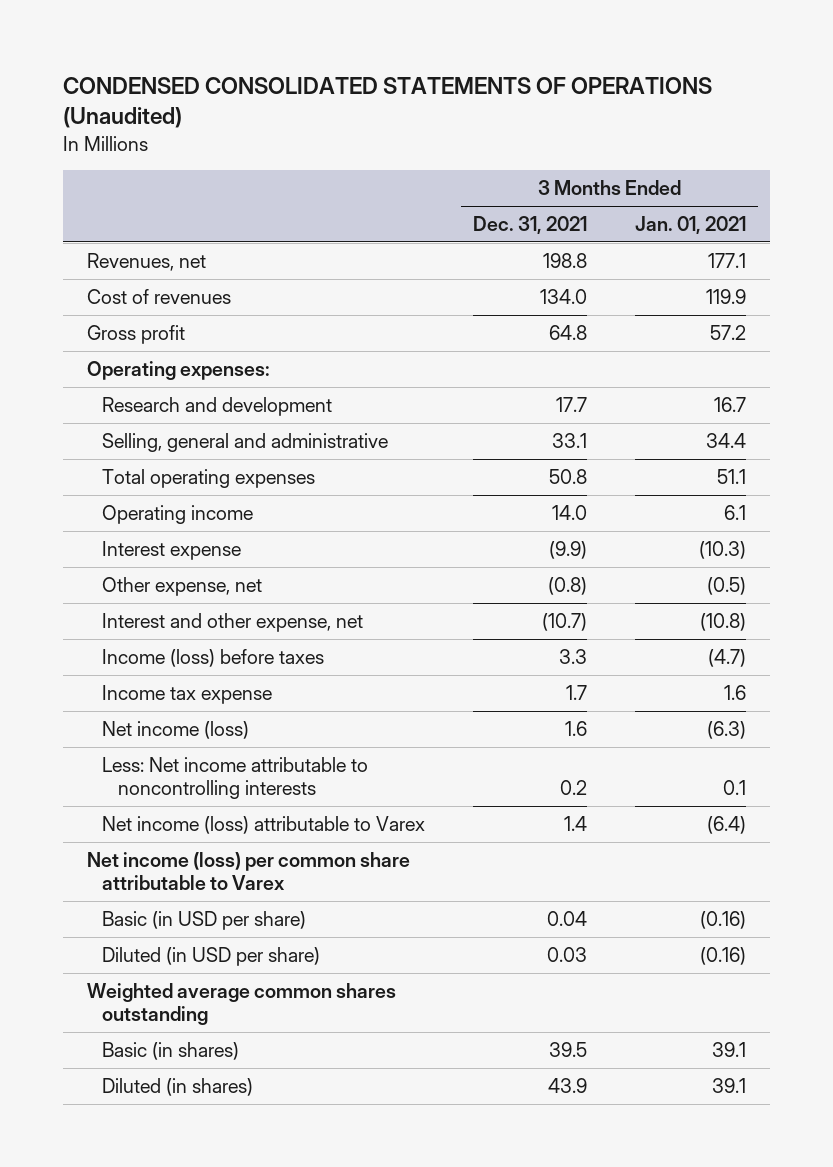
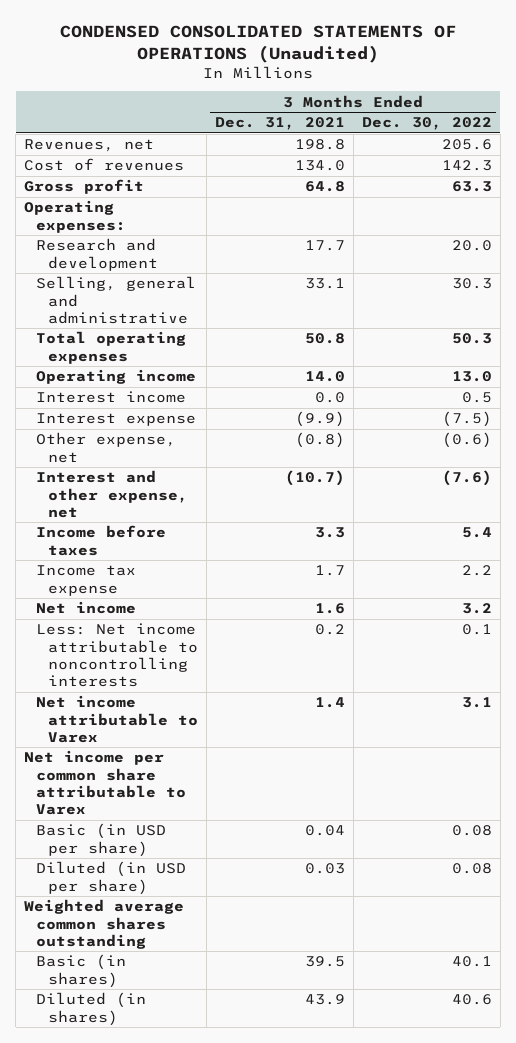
- | 3 Months Ended Dec. 31, 2021 | 3 Months Ended Jan. 01, 2021
+ | 3 Months Ended Dec. 31, 2021 | 3 Months Ended Dec. 30, 2022
+ Interest income | 0.0 | 0.5
- Income (loss) before taxes | 3.3 | (4.7)
+ Income before taxes | 3.3 | 5.4
- Net income (loss) | 1.6 | (6.3)
+ Net income | 1.6 | 3.2
- Net income (loss) attributable to Varex | 1.4 | (6.4)
- Net income (loss) per common share attributable to Varex
+ Net income attributable to Varex | 1.4 | 3.1
+ Net income per common share attributable to Varex

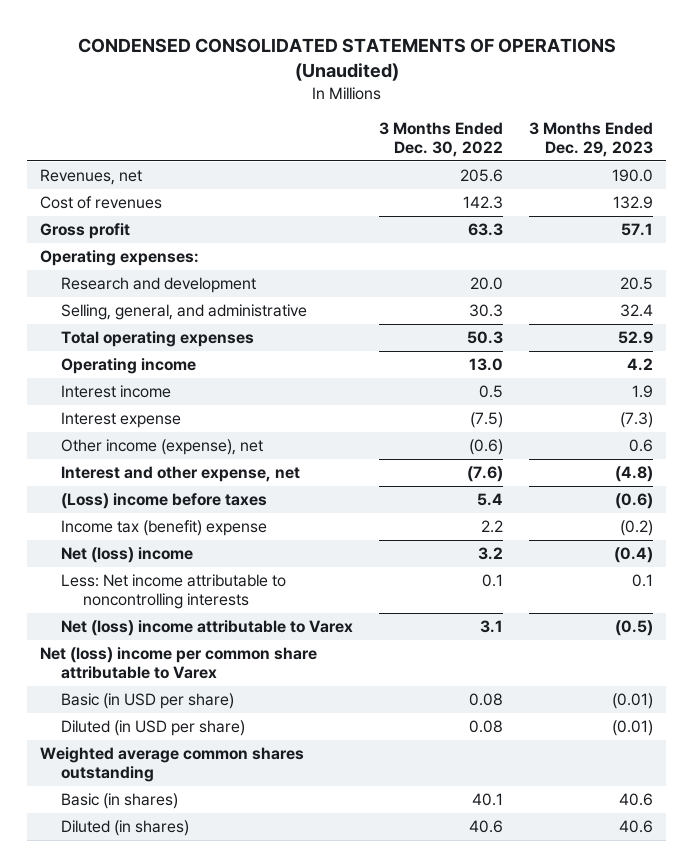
- | 3 Months Ended Dec. 31, 2021 | 3 Months Ended Dec. 30, 2022
+ | 3 Months Ended Dec. 30, 2022 | 3 Months Ended Dec. 29, 2023
- Selling, general and administrative | 33.1 | 30.3
+ Selling, general, and administrative | 30.3 | 32.4
- Other expense, net | (0.8) | (0.6)
+ Other income (expense), net | (0.6) | 0.6
- Income before taxes | 3.3 | 5.4
- Income tax expense | 1.7 | 2.2
- Net income | 1.6 | 3.2
+ (Loss) income before taxes | 5.4 | (0.6)
+ Income tax (benefit) expense | 2.2 | (0.2)
+ Net (loss) income | 3.2 | (0.4)
- Net income attributable to Varex | 1.4 | 3.1
- Net income per common share attributable to Varex
+ Net (loss) income attributable to Varex | 3.1 | (0.5)
+ Net (loss) income per common share attributable to Varex

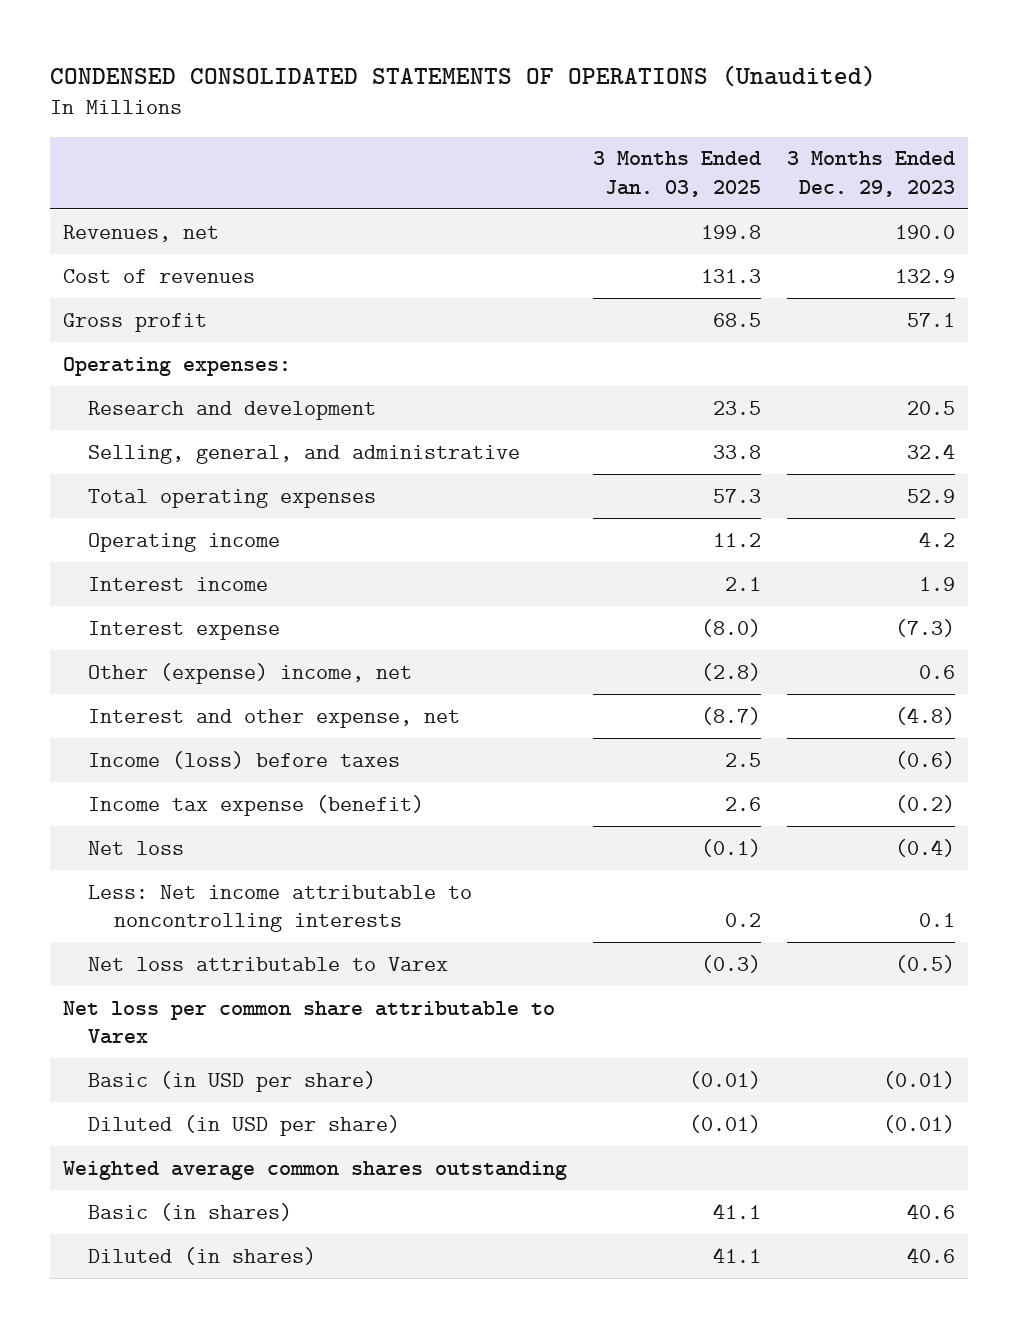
- | 3 Months Ended Dec. 30, 2022 | 3 Months Ended Dec. 29, 2023
+ | 3 Months Ended Jan. 03, 2025 | 3 Months Ended Dec. 29, 2023
- Other income (expense), net | (0.6) | 0.6
+ Other (expense) income, net | (2.8) | 0.6
- (Loss) income before taxes | 5.4 | (0.6)
- Income tax (benefit) expense | 2.2 | (0.2)
- Net (loss) income | 3.2 | (0.4)
+ Income (loss) before taxes | 2.5 | (0.6)
+ Income tax expense (benefit) | 2.6 | (0.2)
+ Net loss | (0.1) | (0.4)
- Net (loss) income attributable to Varex | 3.1 | (0.5)
- Net (loss) income per common share attributable to Varex
+ Net loss attributable to Varex | (0.3) | (0.5)
+ Net loss per common share attributable to Varex

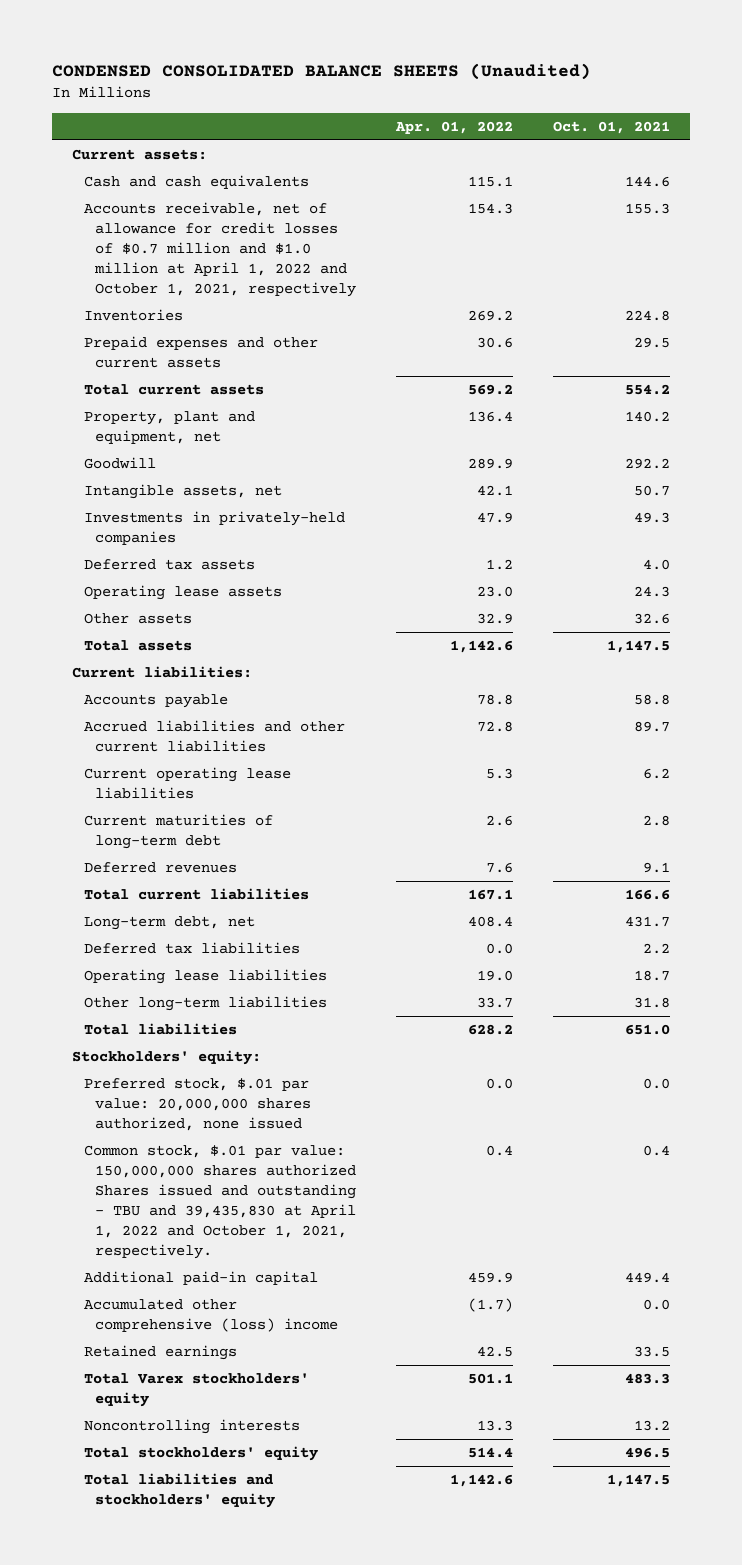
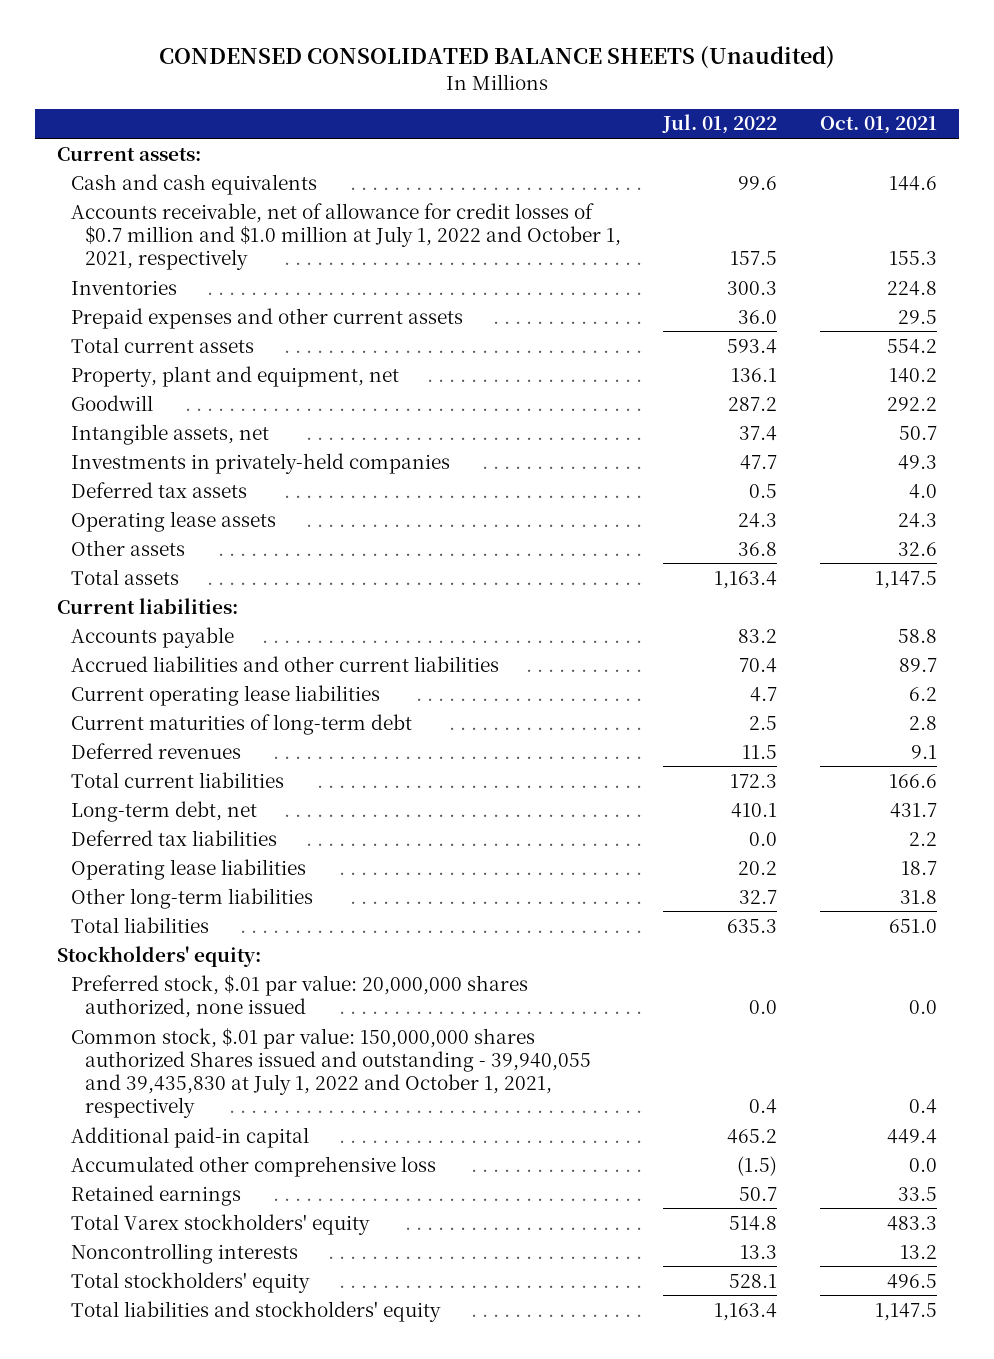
- | Apr. 01, 2022 | Oct. 01, 2021
+ | Jul. 01, 2022 | Oct. 01, 2021
- Accounts receivable, net of allowance for credit losses of $0.7 million and $1.0 million at April 1, 2022 and October 1, 2021, respectively | 154.3 | 155.3
+ Accounts receivable, net of allowance for credit losses of $0.7 million and $1.0 million at July 1, 2022 and October 1, 2021, respectively | 157.5 | 155.3
- Common stock, $.01 par value: 150,000,000 shares authorized Shares issued and outstanding - TBU and 39,435,830 at April 1, 2022 and October 1, 2021, respectively. | 0.4 | 0.4
+ Common stock, $.01 par value: 150,000,000 shares authorized Shares issued and outstanding - 39,940,055 and 39,435,830 at July 1, 2022 and October 1, 2021, respectively | 0.4 | 0.4
- Accumulated other comprehensive (loss) income | (1.7) | 0.0
+ Accumulated other comprehensive loss | (1.5) | 0.0

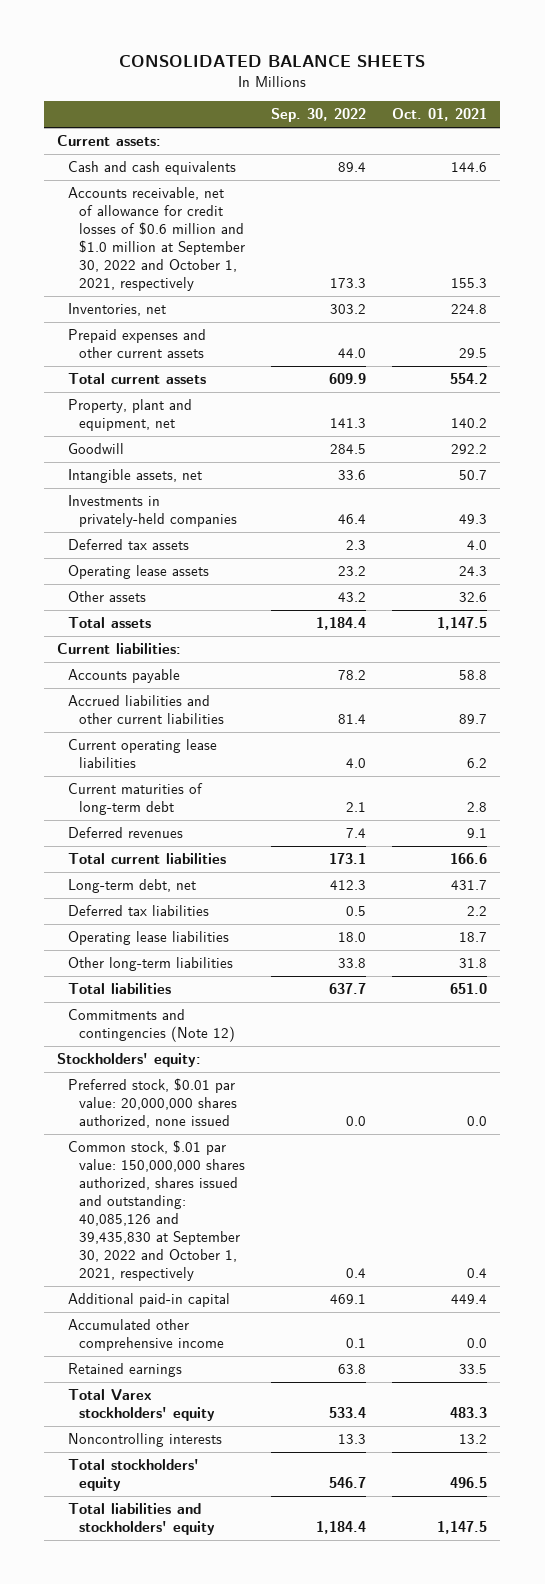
- CONDENSED CONSOLIDATED BALANCE SHEETS (Unaudited)
+ CONSOLIDATED BALANCE SHEETS
- | Jul. 01, 2022 | Oct. 01, 2021
+ | Sep. 30, 2022 | Oct. 01, 2021
- Accounts receivable, net of allowance for credit losses of $0.7 million and $1.0 million at July 1, 2022 and October 1, 2021, respectively | 157.5 | 155.3
- Inventories | 300.3 | 224.8
+ Accounts receivable, net of allowance for credit losses of $0.6 million and $1.0 million at September 30, 2022 and October 1, 2021, respectively | 173.3 | 155.3
+ Inventories, net | 303.2 | 224.8
+ Commitments and contingencies (Note 12)
- Preferred stock, $.01 par value: 20,000,000 shares authorized, none issued | 0.0 | 0.0
- Common stock, $.01 par value: 150,000,000 shares authorized Shares issued and outstanding - 39,940,055 and 39,435,830 at July 1, 2022 and October 1, 2021, respectively | 0.4 | 0.4
+ Preferred stock, $0.01 par value: 20,000,000 shares authorized, none issued | 0.0 | 0.0
+ Common stock, $.01 par value: 150,000,000 shares authorized, shares issued and outstanding: 40,085,126 and 39,435,830 at September 30, 2022 and October 1, 2021, respectively | 0.4 | 0.4
- Accumulated other comprehensive loss | (1.5) | 0.0
+ Accumulated other comprehensive income | 0.1 | 0.0

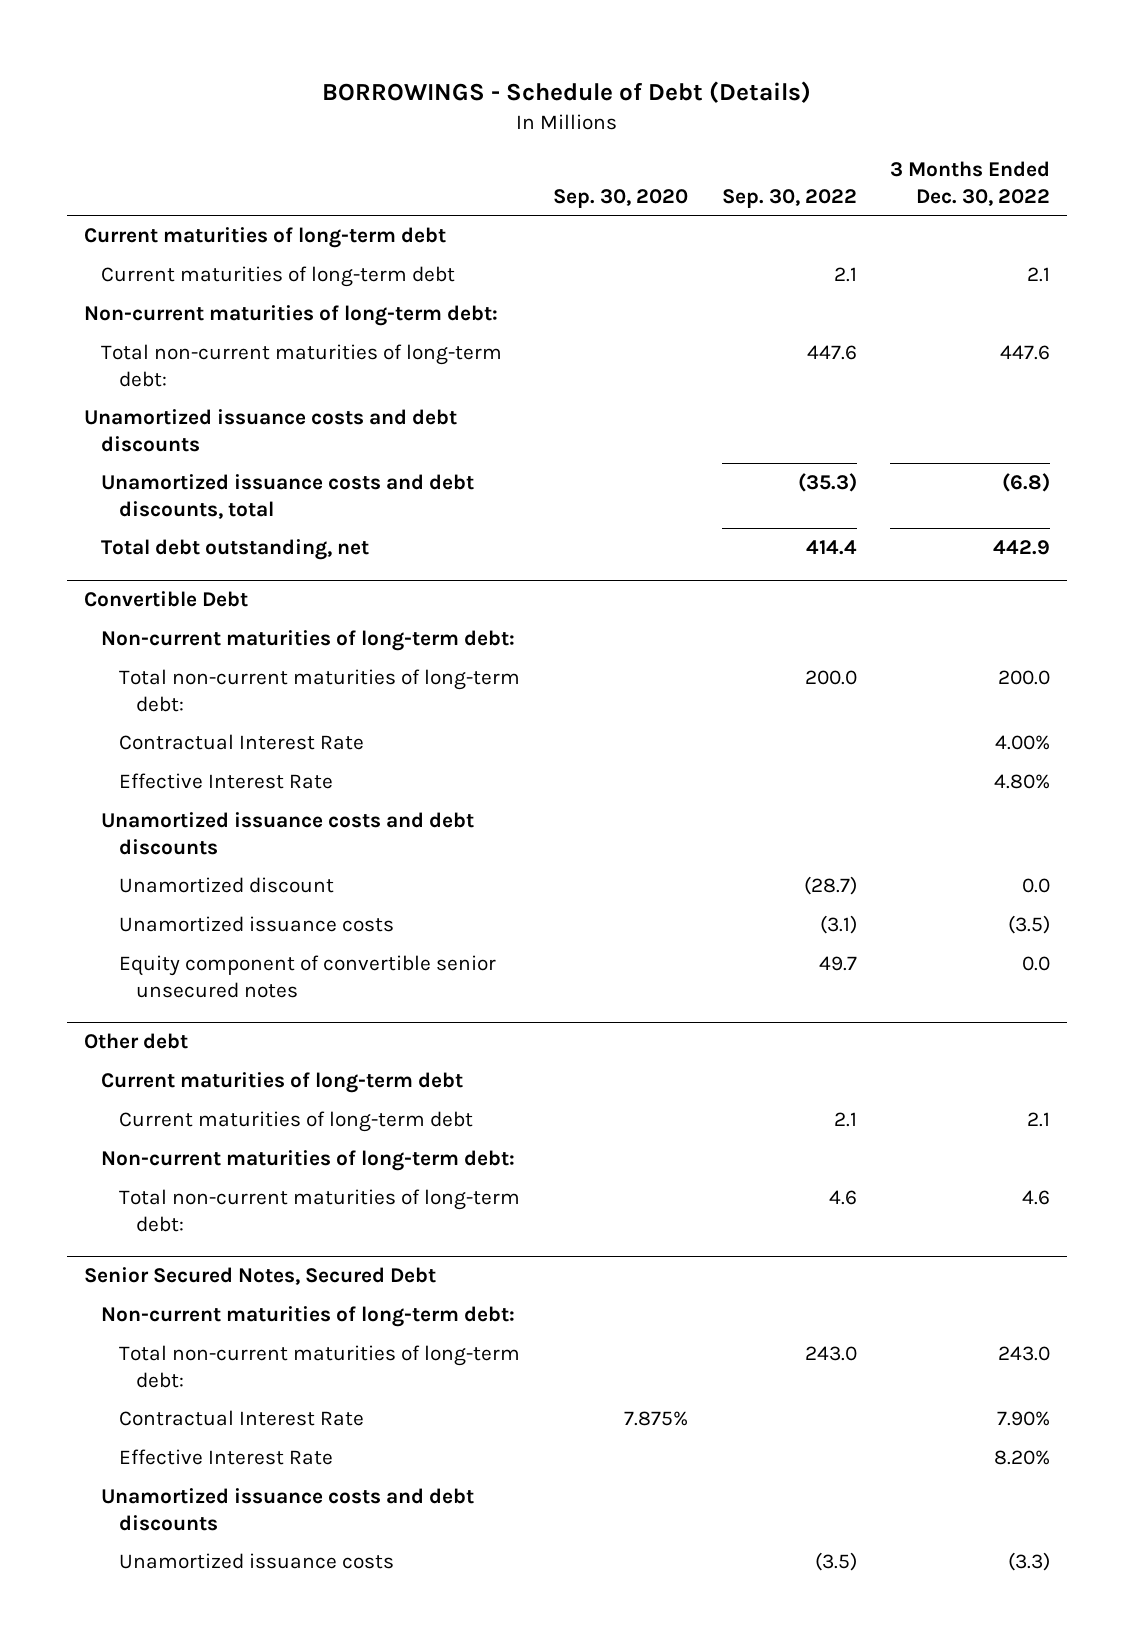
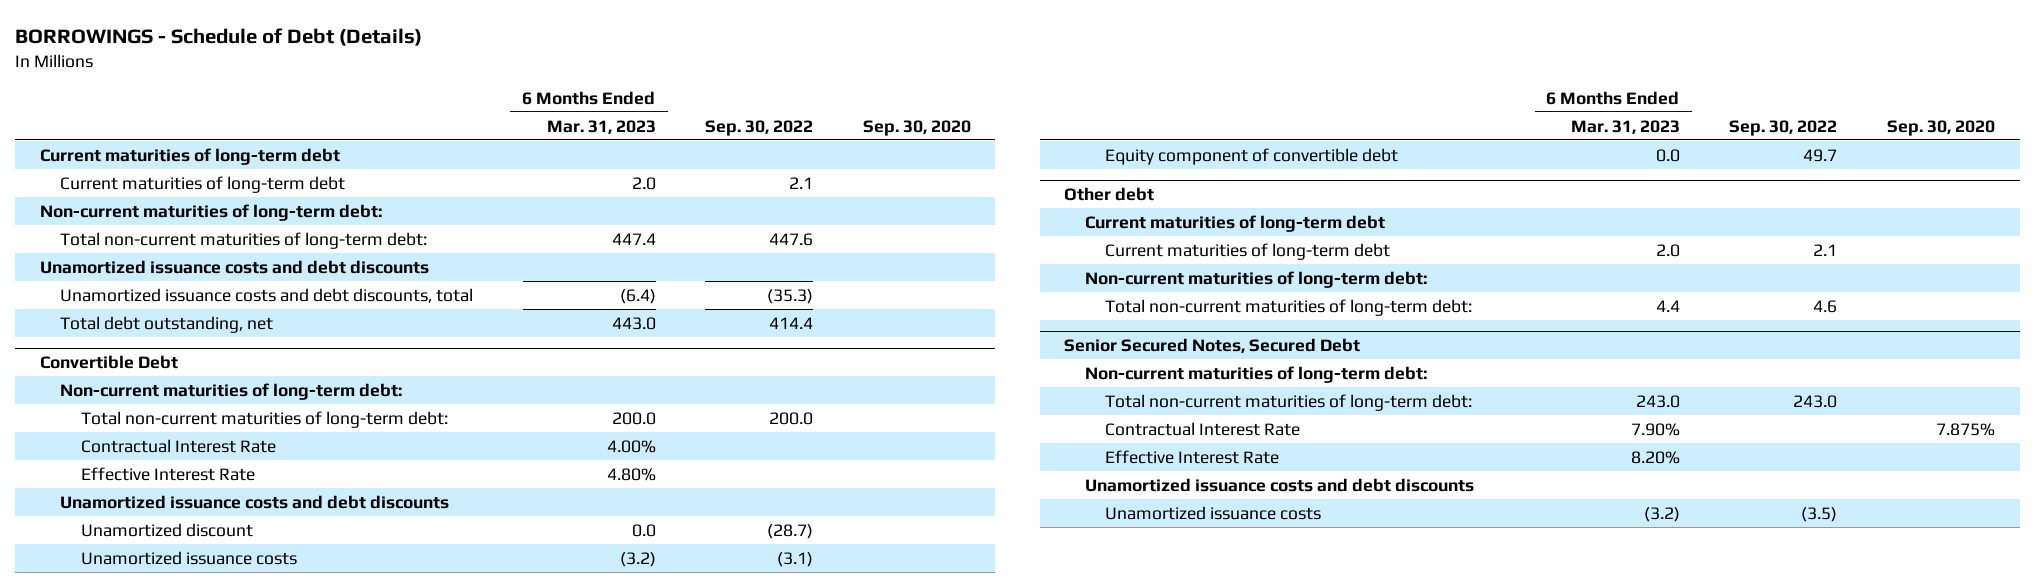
- | Sep. 30, 2020 | Sep. 30, 2022 | 3 Months Ended Dec. 30, 2022
+ | 6 Months Ended Mar. 31, 2023 | Sep. 30, 2022 | Sep. 30, 2020
@ Convertible Debt
- Equity component of convertible senior unsecured notes | | 49.7 | 0.0
+ Equity component of convertible debt | 0.0 | 49.7 |

